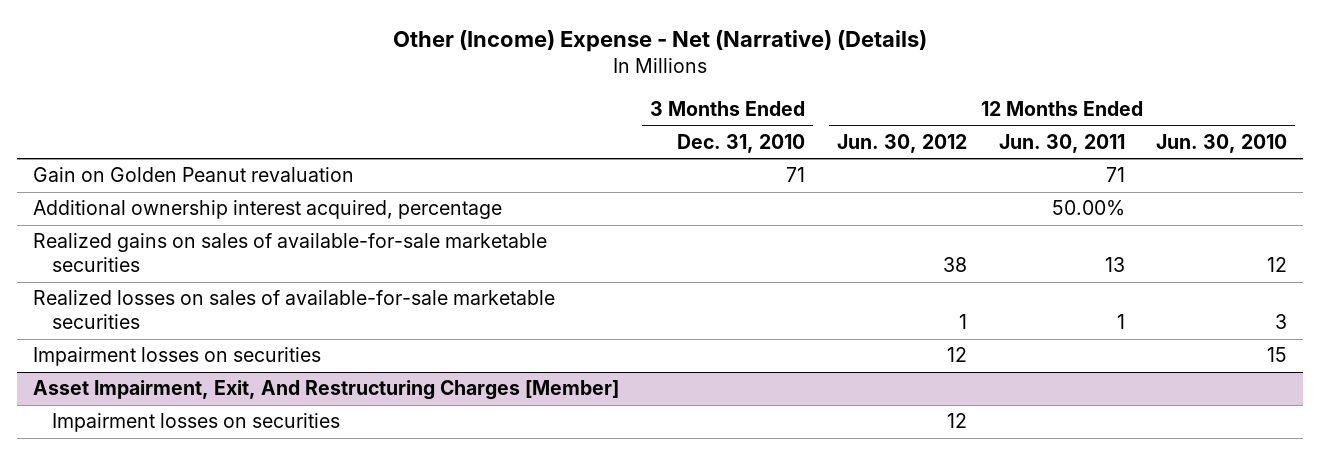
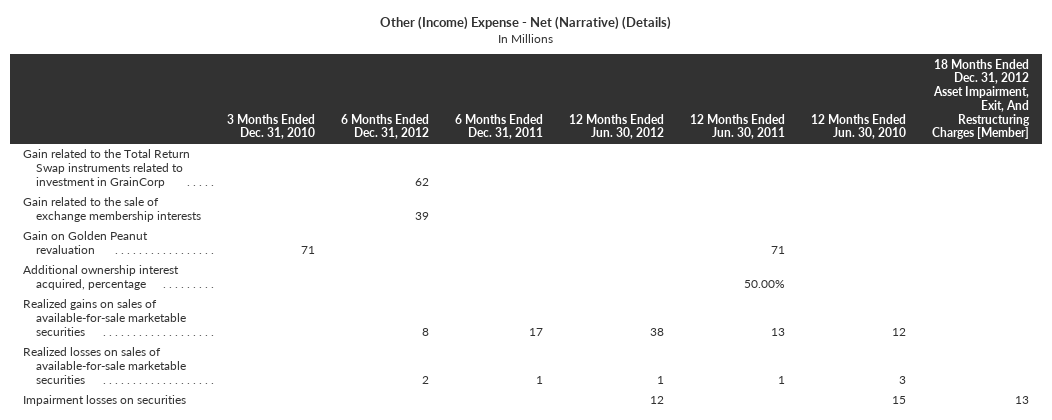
- | 3 Months Ended Dec. 31, 2010 | 12 Months Ended Jun. 30, 2012 | 12 Months Ended Jun. 30, 2011 | 12 Months Ended Jun. 30, 2010
+ | 3 Months Ended Dec. 31, 2010 | 6 Months Ended Dec. 31, 2012 | 6 Months Ended Dec. 31, 2011 | 12 Months Ended Jun. 30, 2012 | 12 Months Ended Jun. 30, 2011 | 12 Months Ended Jun. 30, 2010 | 18 Months Ended Dec. 31, 2012 Asset Impairment, Exit, And Restructuring Charges [Member]
+ Gain related to the Total Return Swap instruments related to investment in GrainCorp | | 62 | | | | |
+ Gain related to the sale of exchange membership interests | | 39 | | | | |
- Asset Impairment, Exit, And Restructuring Charges [Member]
- Impairment losses on securities | | 12 | |

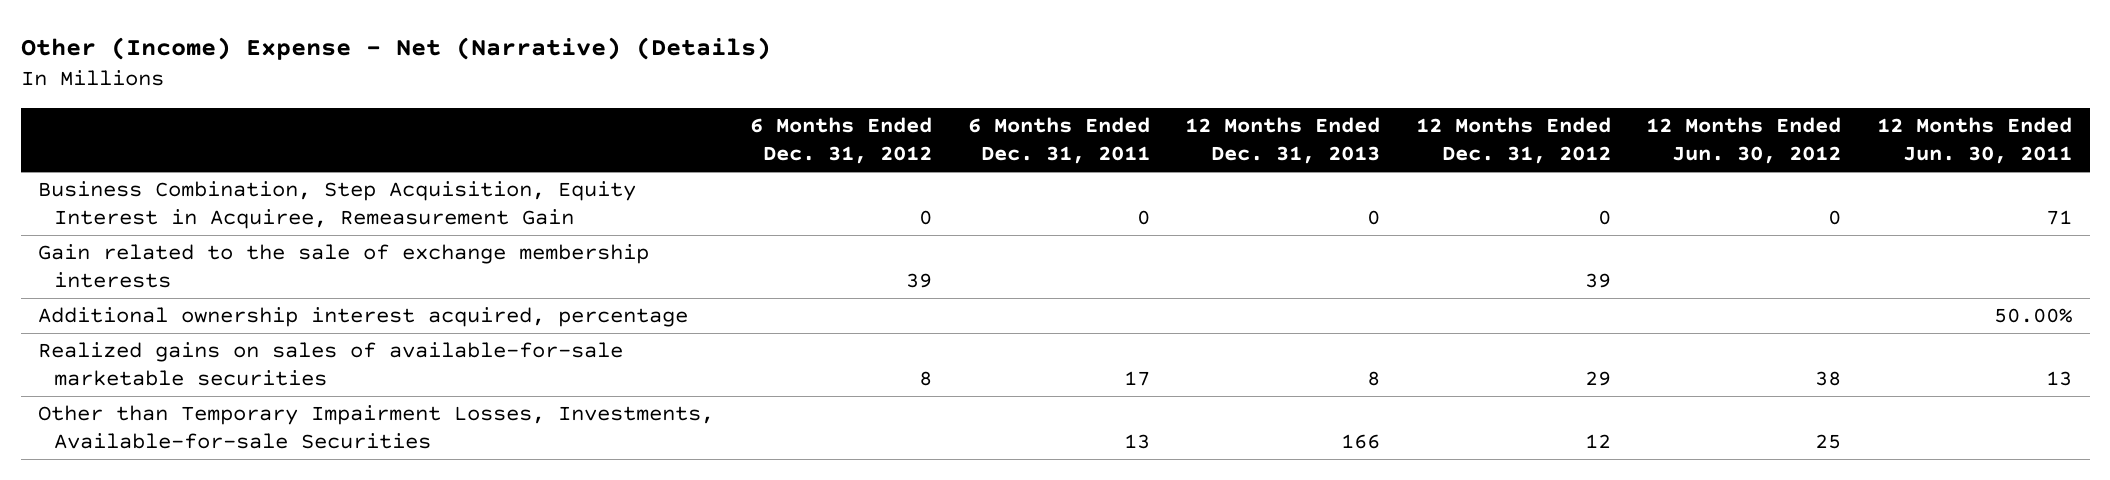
- | 3 Months Ended Dec. 31, 2010 | 6 Months Ended Dec. 31, 2012 | 6 Months Ended Dec. 31, 2011 | 12 Months Ended Jun. 30, 2012 | 12 Months Ended Jun. 30, 2011 | 12 Months Ended Jun. 30, 2010 | 18 Months Ended Dec. 31, 2012 Asset Impairment, Exit, And Restructuring Charges [Member]
+ | 6 Months Ended Dec. 31, 2012 | 6 Months Ended Dec. 31, 2011 | 12 Months Ended Dec. 31, 2013 | 12 Months Ended Dec. 31, 2012 | 12 Months Ended Jun. 30, 2012 | 12 Months Ended Jun. 30, 2011
- Gain related to the Total Return Swap instruments related to investment in GrainCorp | | 62 | | | | |
+ Business Combination, Step Acquisition, Equity Interest in Acquiree, Remeasurement Gain | 0 | 0 | 0 | 0 | 0 | 71
- Gain on Golden Peanut revaluation | 71 | | | | 71 | |
- Realized losses on sales of available-for-sale marketable securities | | 2 | 1 | 1 | 1 | 3 |
- Impairment losses on securities | | | | 12 | | 15 | 13
+ Other than Temporary Impairment Losses, Investments, Available-for-sale Securities | | 13 | 166 | 12 | 25 |

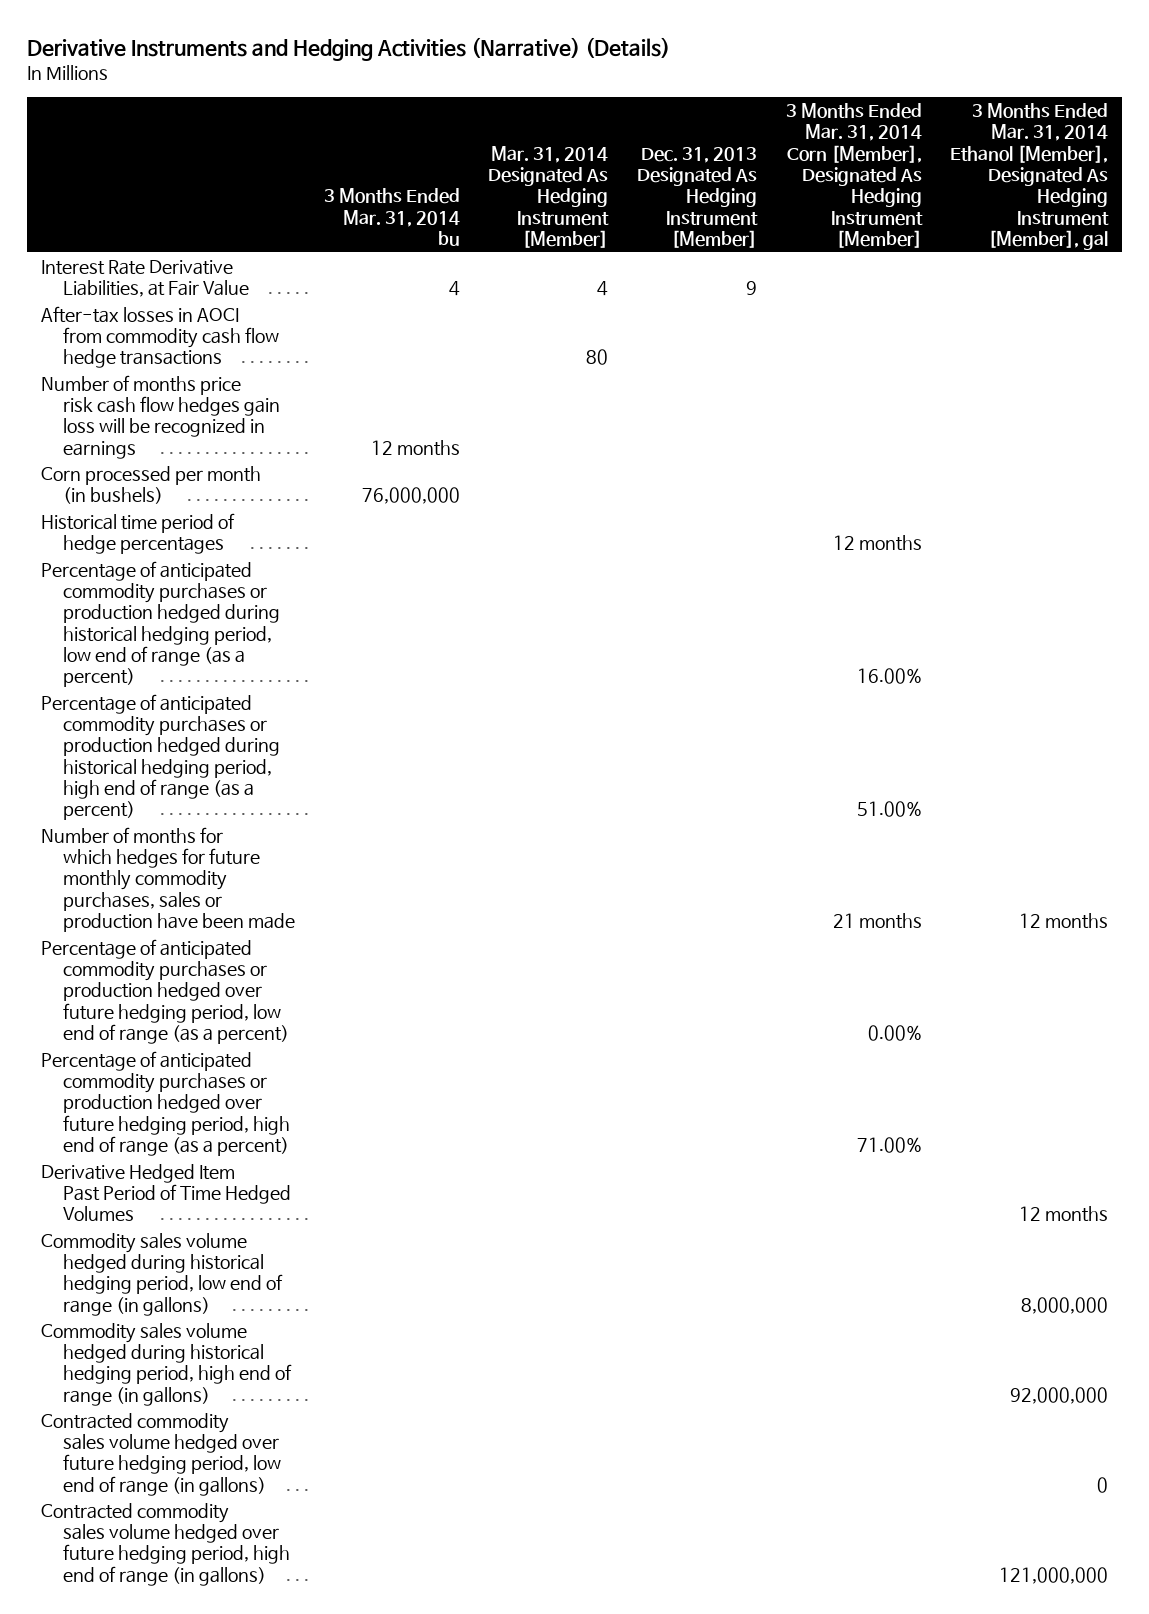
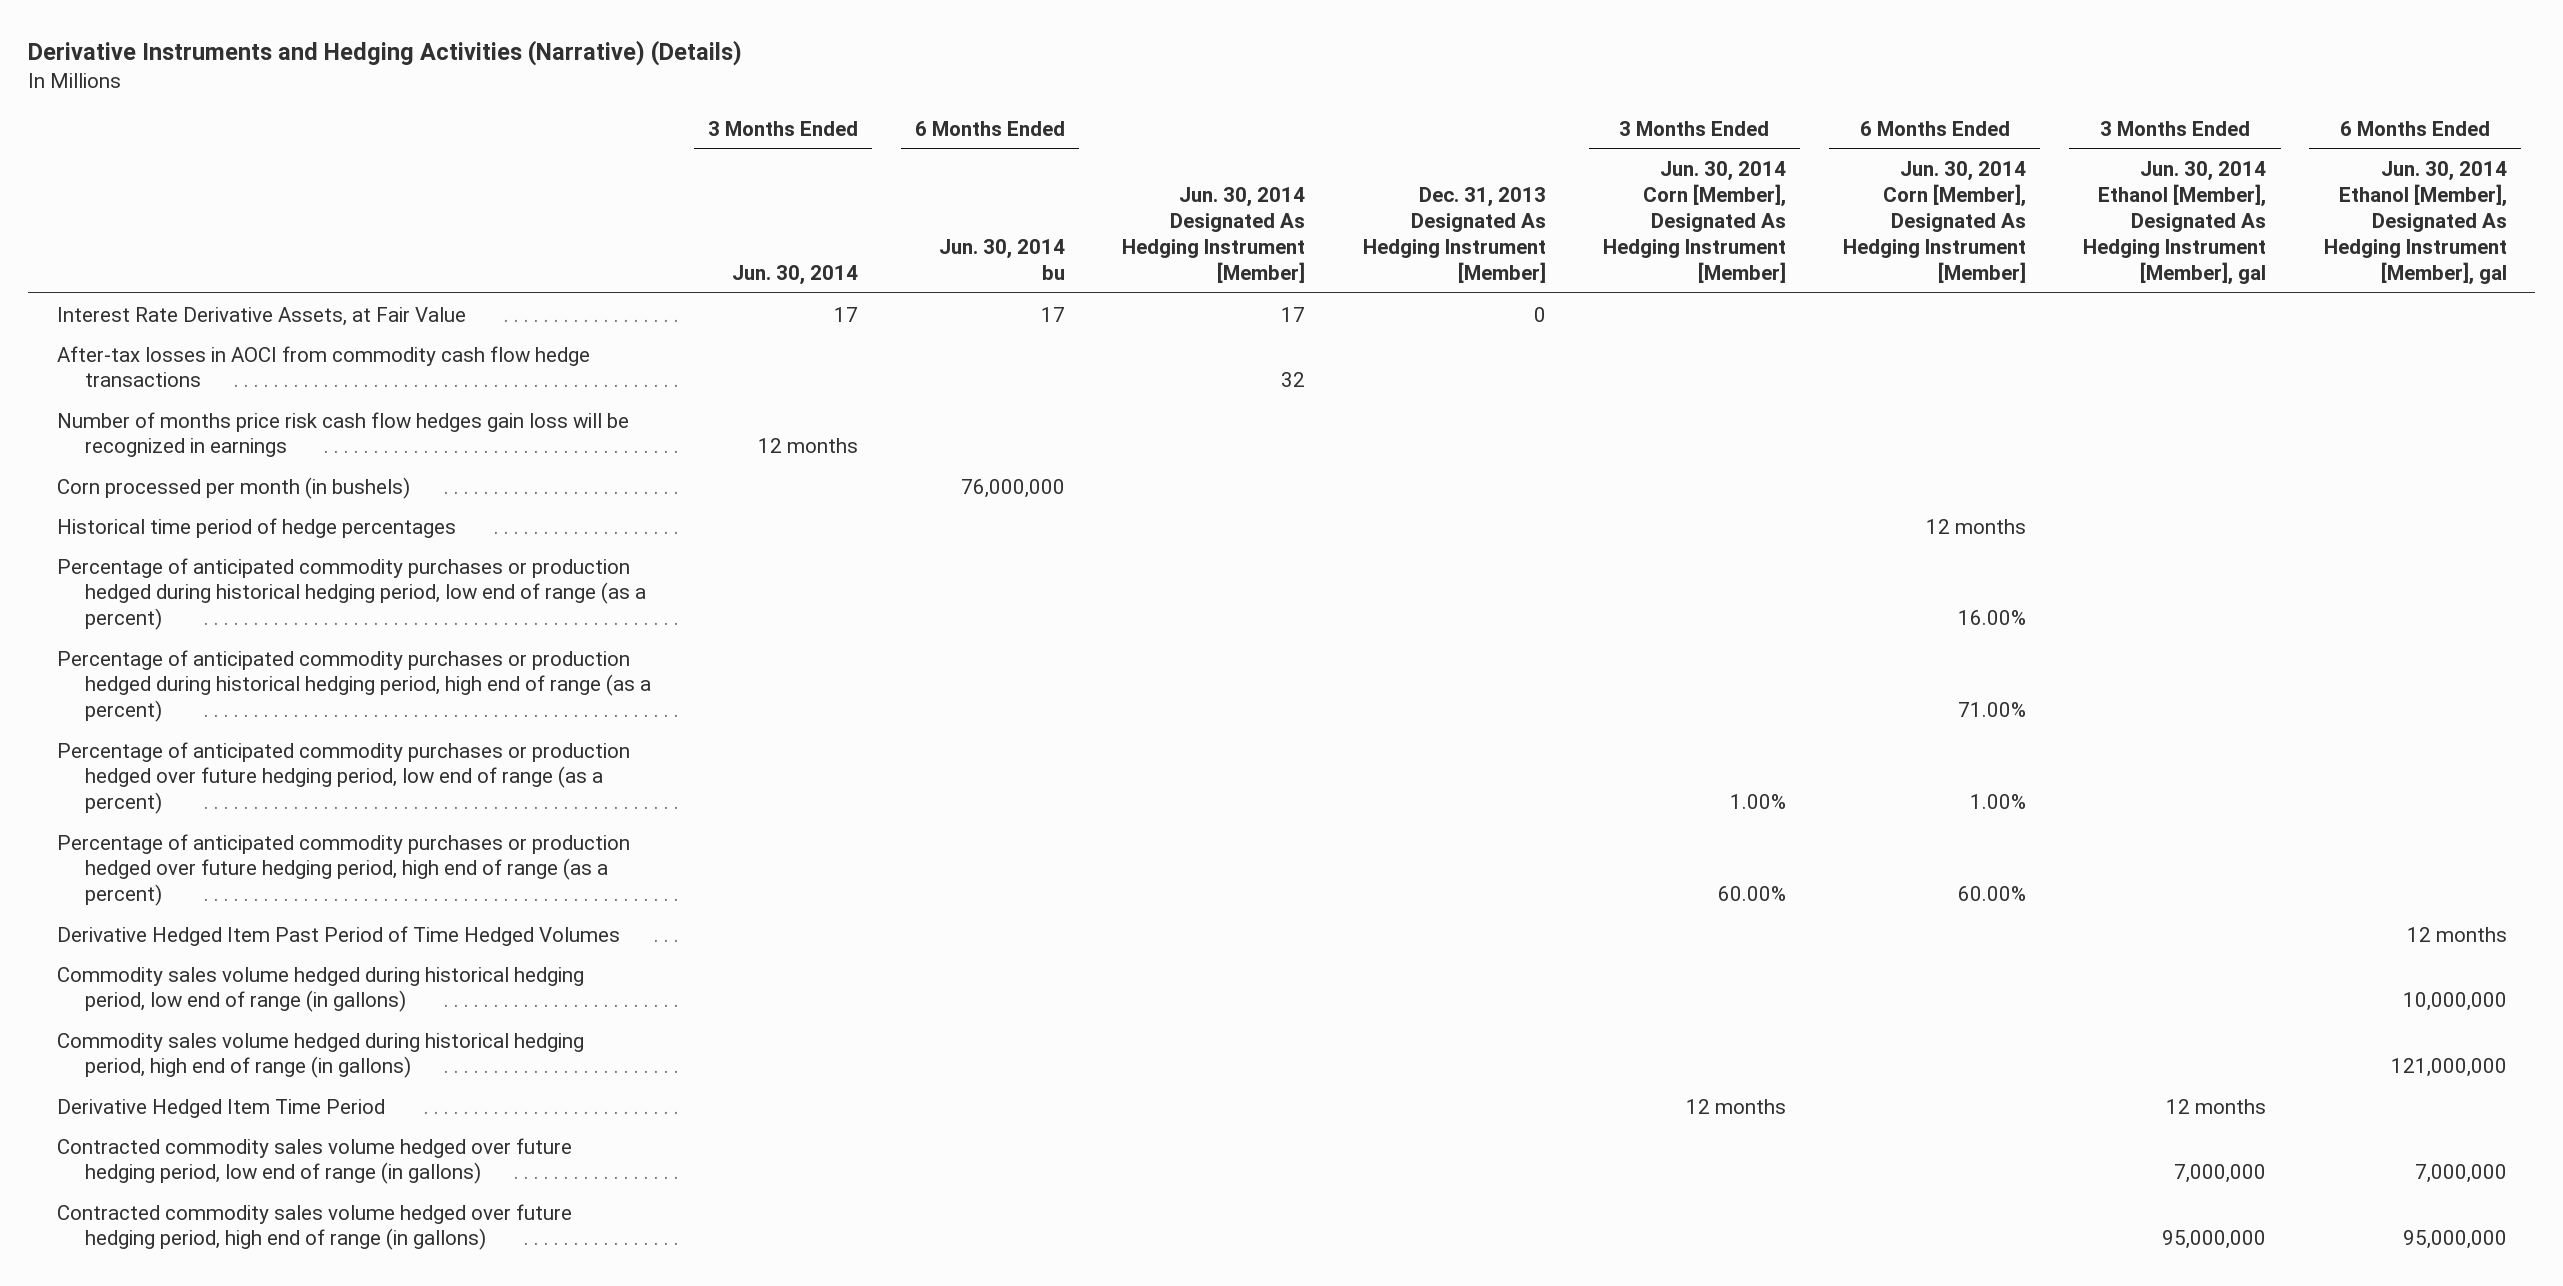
- | 3 Months Ended Mar. 31, 2014 bu | Mar. 31, 2014 Designated As Hedging Instrument [Member] | Dec. 31, 2013 Designated As Hedging Instrument [Member] | 3 Months Ended Mar. 31, 2014 Corn [Member], Designated As Hedging Instrument [Member] | 3 Months Ended Mar. 31, 2014 Ethanol [Member], Designated As Hedging Instrument [Member], gal
+ | 3 Months Ended Jun. 30, 2014 | 6 Months Ended Jun. 30, 2014 bu | Jun. 30, 2014 Designated As Hedging Instrument [Member] | Dec. 31, 2013 Designated As Hedging Instrument [Member] | 3 Months Ended Jun. 30, 2014 Corn [Member], Designated As Hedging Instrument [Member] | 6 Months Ended Jun. 30, 2014 Corn [Member], Designated As Hedging Instrument [Member] | 3 Months Ended Jun. 30, 2014 Ethanol [Member], Designated As Hedging Instrument [Member], gal | 6 Months Ended Jun. 30, 2014 Ethanol [Member], Designated As Hedging Instrument [Member], gal
- Interest Rate Derivative Liabilities, at Fair Value | 4 | 4 | 9 | |
+ Interest Rate Derivative Assets, at Fair Value | 17 | 17 | 17 | 0 | | | |
- Number of months for which hedges for future monthly commodity purchases, sales or production have been made | | | | 21 months | 12 months
+ Derivative Hedged Item Time Period | | | | | 12 months | | 12 months |

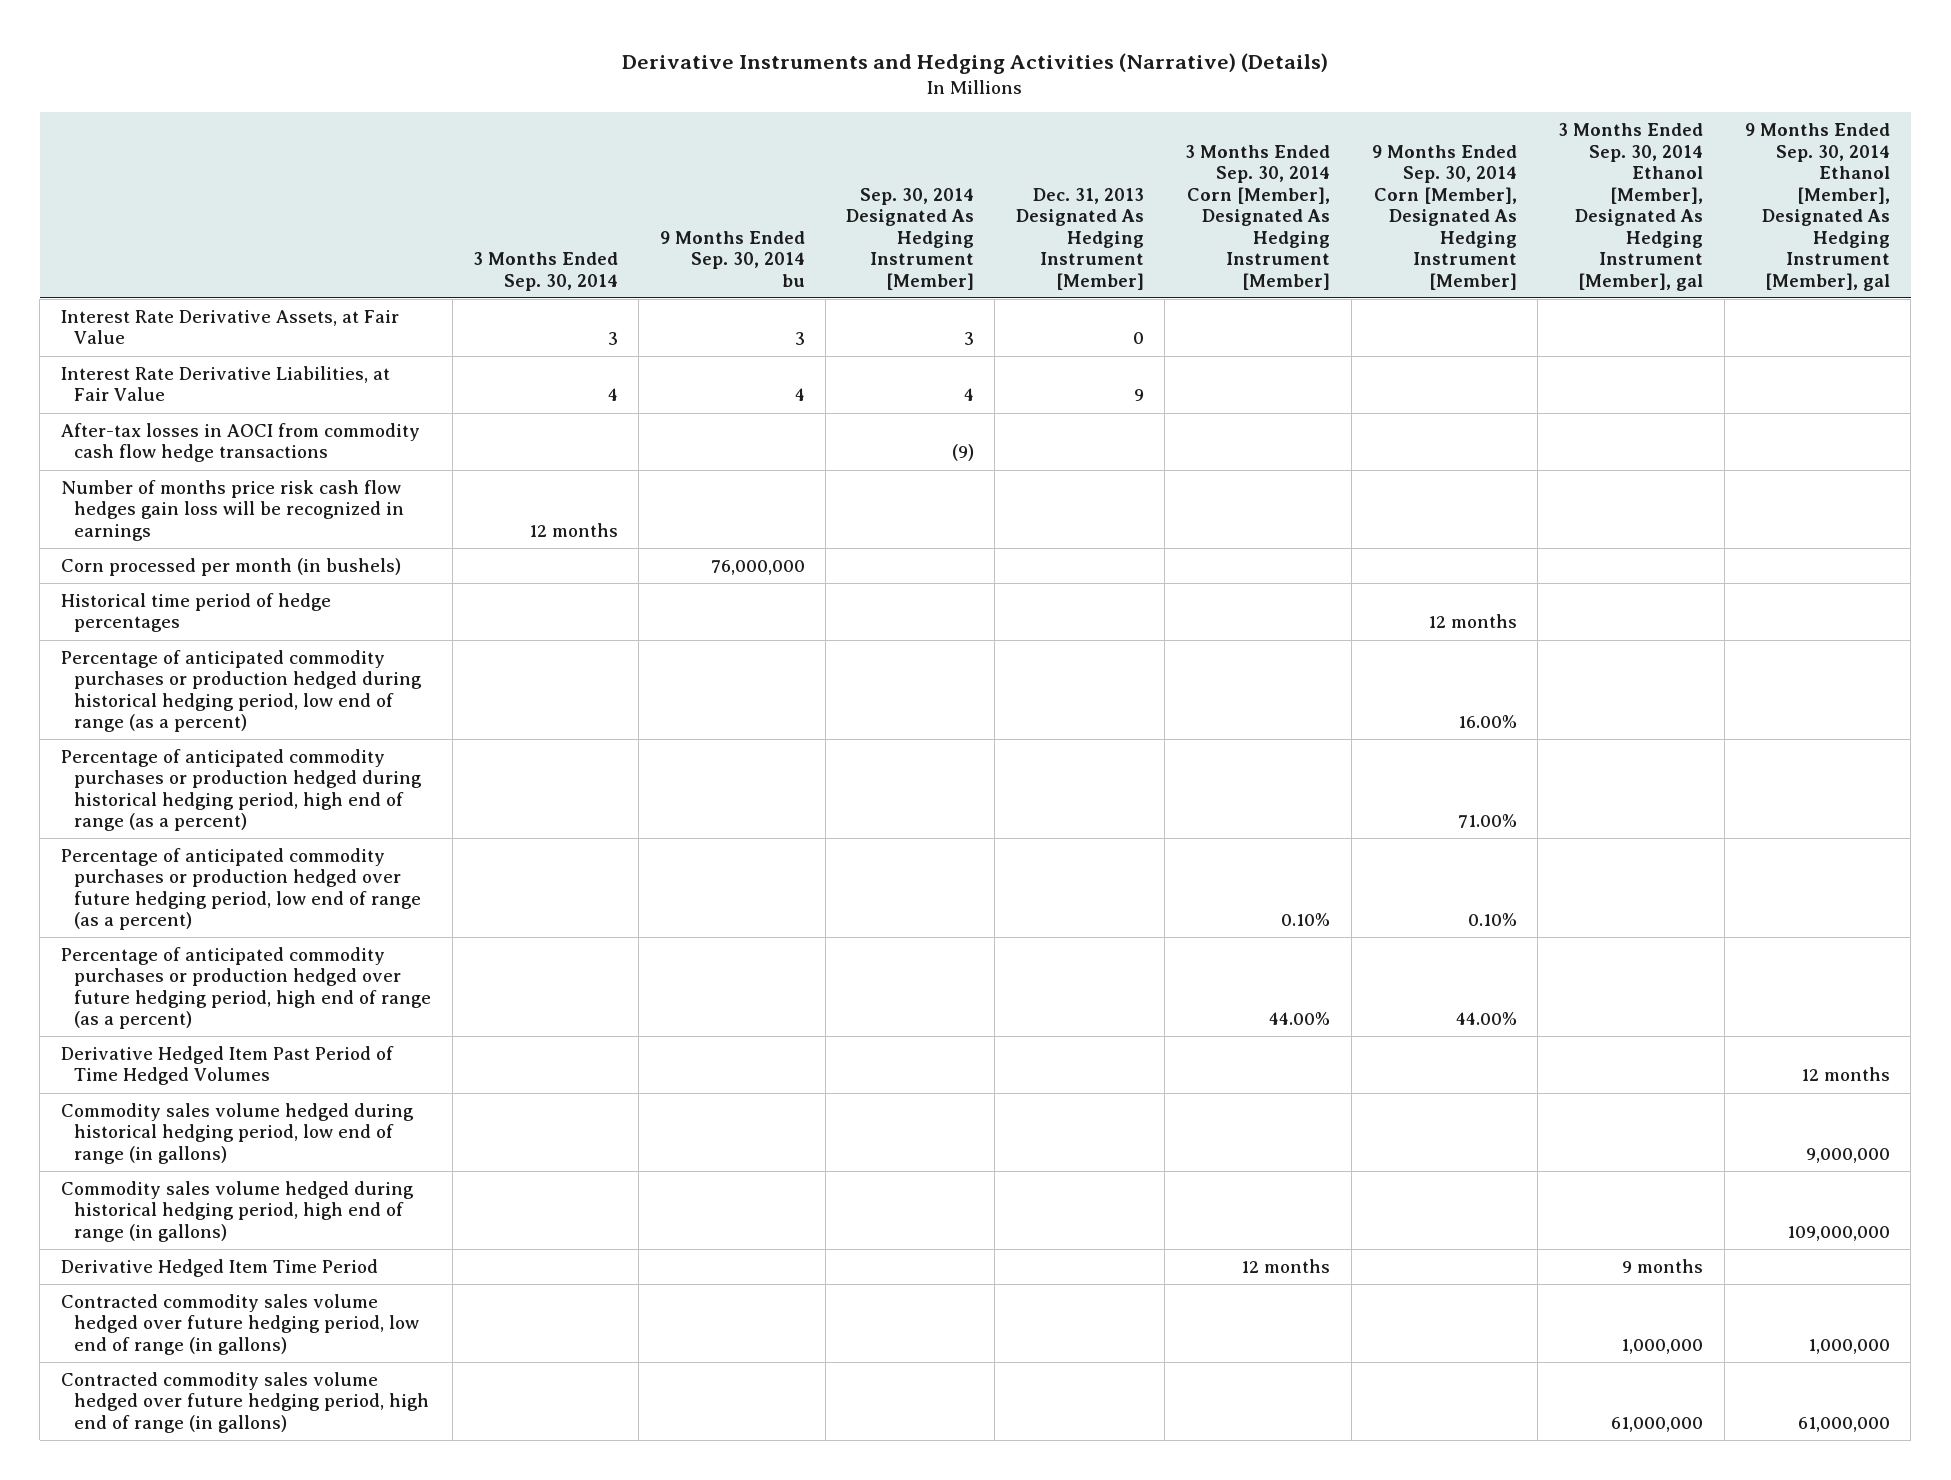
- | 3 Months Ended Jun. 30, 2014 | 6 Months Ended Jun. 30, 2014 bu | Jun. 30, 2014 Designated As Hedging Instrument [Member] | Dec. 31, 2013 Designated As Hedging Instrument [Member] | 3 Months Ended Jun. 30, 2014 Corn [Member], Designated As Hedging Instrument [Member] | 6 Months Ended Jun. 30, 2014 Corn [Member], Designated As Hedging Instrument [Member] | 3 Months Ended Jun. 30, 2014 Ethanol [Member], Designated As Hedging Instrument [Member], gal | 6 Months Ended Jun. 30, 2014 Ethanol [Member], Designated As Hedging Instrument [Member], gal
+ | 3 Months Ended Sep. 30, 2014 | 9 Months Ended Sep. 30, 2014 bu | Sep. 30, 2014 Designated As Hedging Instrument [Member] | Dec. 31, 2013 Designated As Hedging Instrument [Member] | 3 Months Ended Sep. 30, 2014 Corn [Member], Designated As Hedging Instrument [Member] | 9 Months Ended Sep. 30, 2014 Corn [Member], Designated As Hedging Instrument [Member] | 3 Months Ended Sep. 30, 2014 Ethanol [Member], Designated As Hedging Instrument [Member], gal | 9 Months Ended Sep. 30, 2014 Ethanol [Member], Designated As Hedging Instrument [Member], gal
+ Interest Rate Derivative Liabilities, at Fair Value | 4 | 4 | 4 | 9 | | | |

